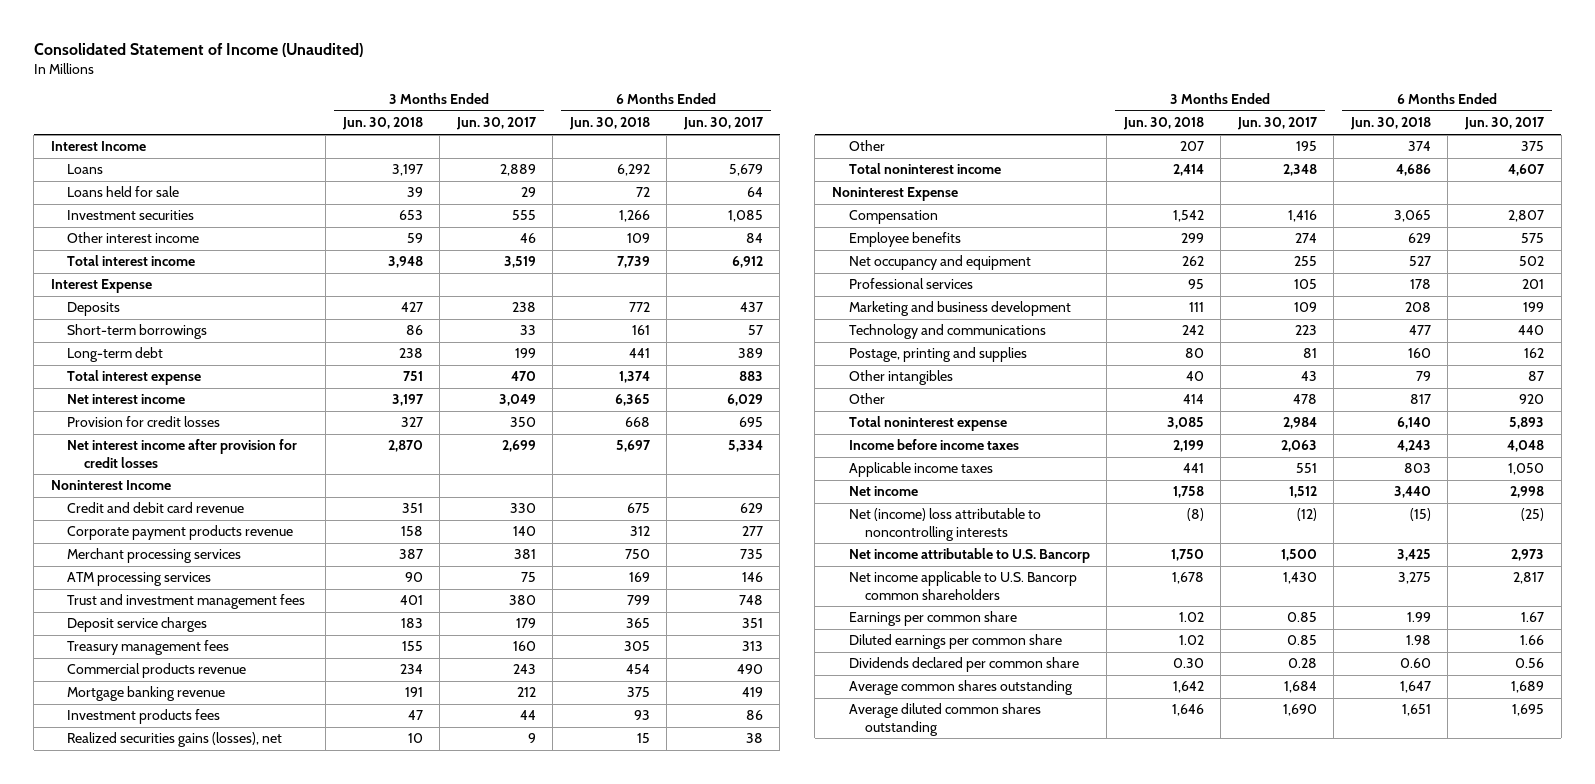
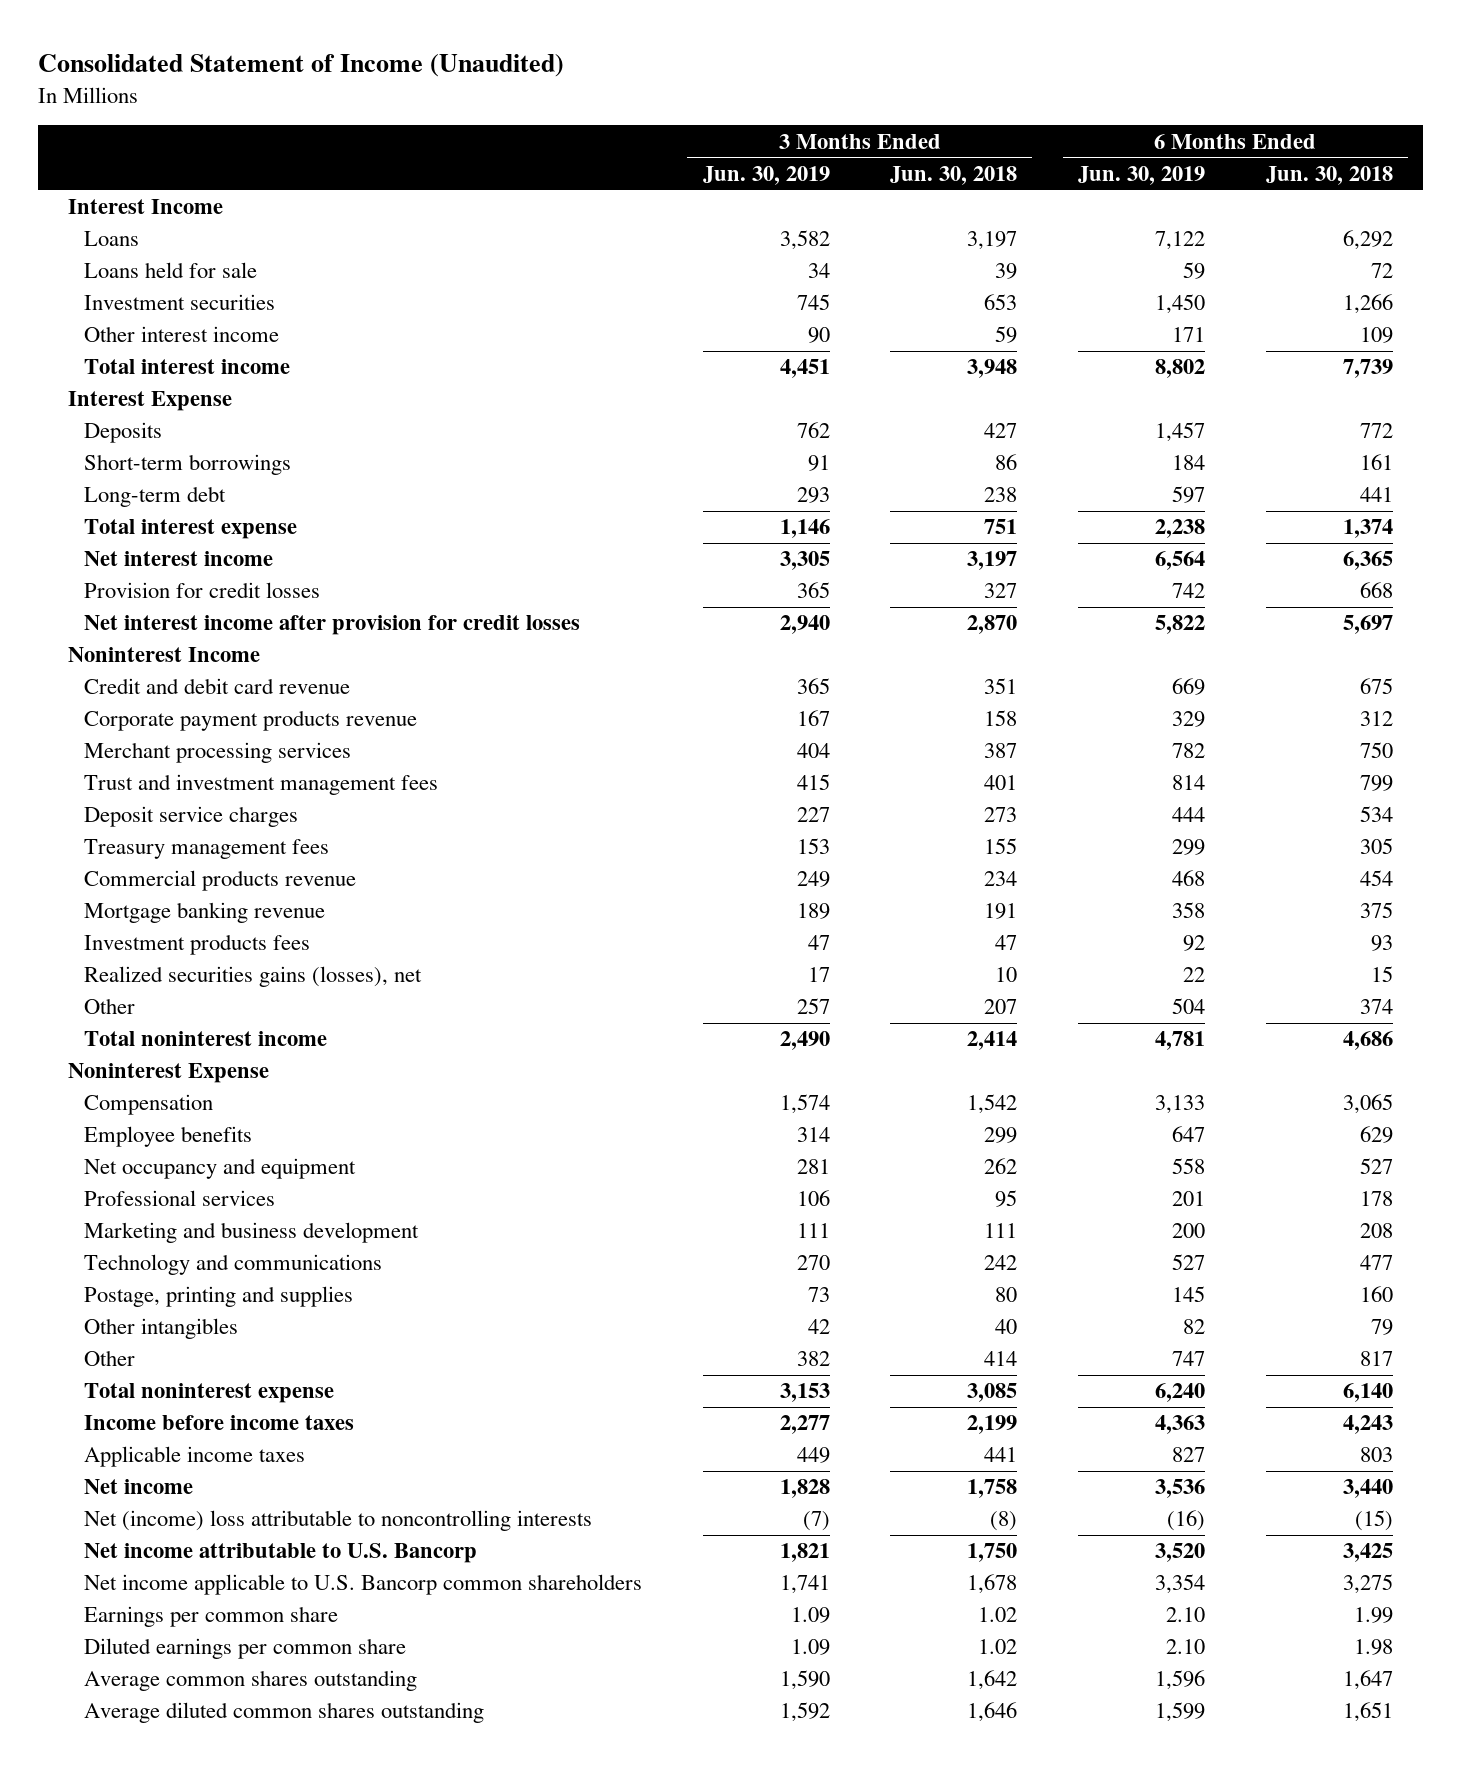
- | 3 Months Ended Jun. 30, 2018 | 3 Months Ended Jun. 30, 2017 | 6 Months Ended Jun. 30, 2018 | 6 Months Ended Jun. 30, 2017
+ | 3 Months Ended Jun. 30, 2019 | 3 Months Ended Jun. 30, 2018 | 6 Months Ended Jun. 30, 2019 | 6 Months Ended Jun. 30, 2018
- ATM processing services | 90 | 75 | 169 | 146
- Deposit service charges | 183 | 179 | 365 | 351
+ Deposit service charges | 227 | 273 | 444 | 534
- Dividends declared per common share | 0.30 | 0.28 | 0.60 | 0.56

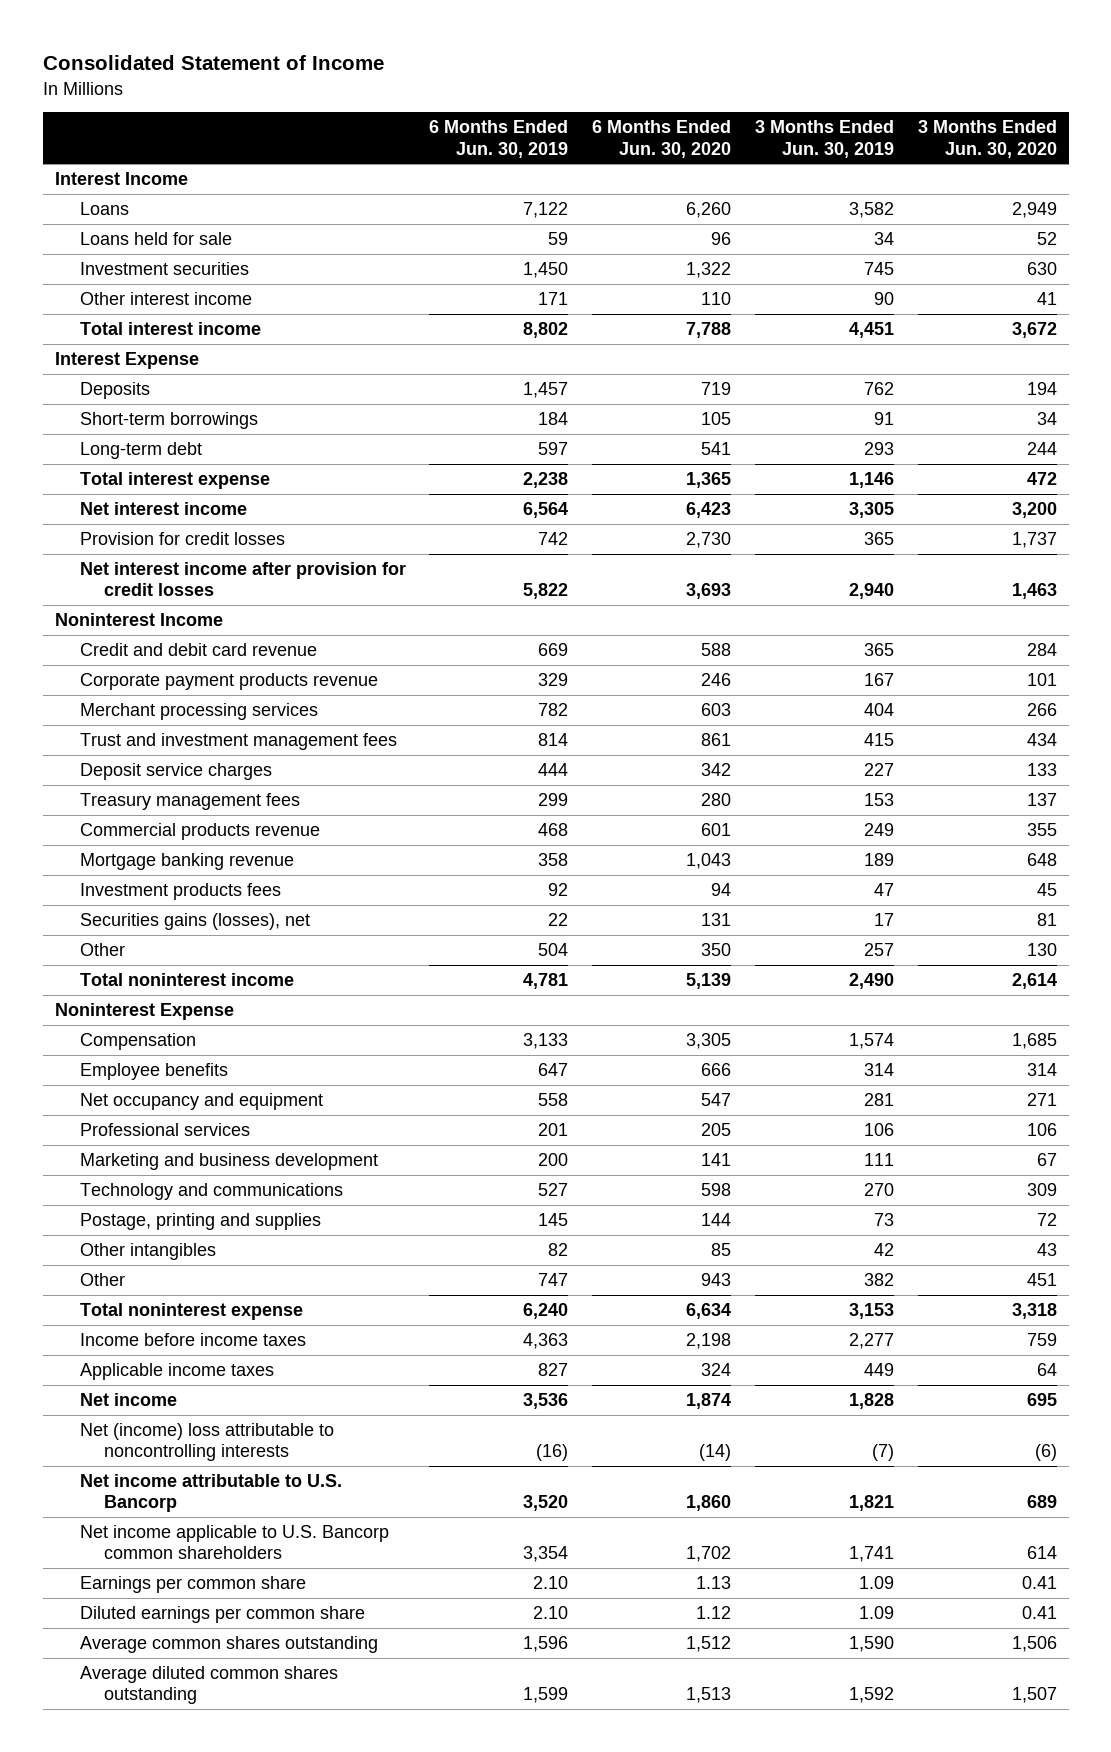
- Consolidated Statement of Income (Unaudited)
+ Consolidated Statement of Income
- | 3 Months Ended Jun. 30, 2019 | 3 Months Ended Jun. 30, 2018 | 6 Months Ended Jun. 30, 2019 | 6 Months Ended Jun. 30, 2018
+ | 6 Months Ended Jun. 30, 2019 | 6 Months Ended Jun. 30, 2020 | 3 Months Ended Jun. 30, 2019 | 3 Months Ended Jun. 30, 2020
- Realized securities gains (losses), net | 17 | 10 | 22 | 15
+ Securities gains (losses), net | 22 | 131 | 17 | 81

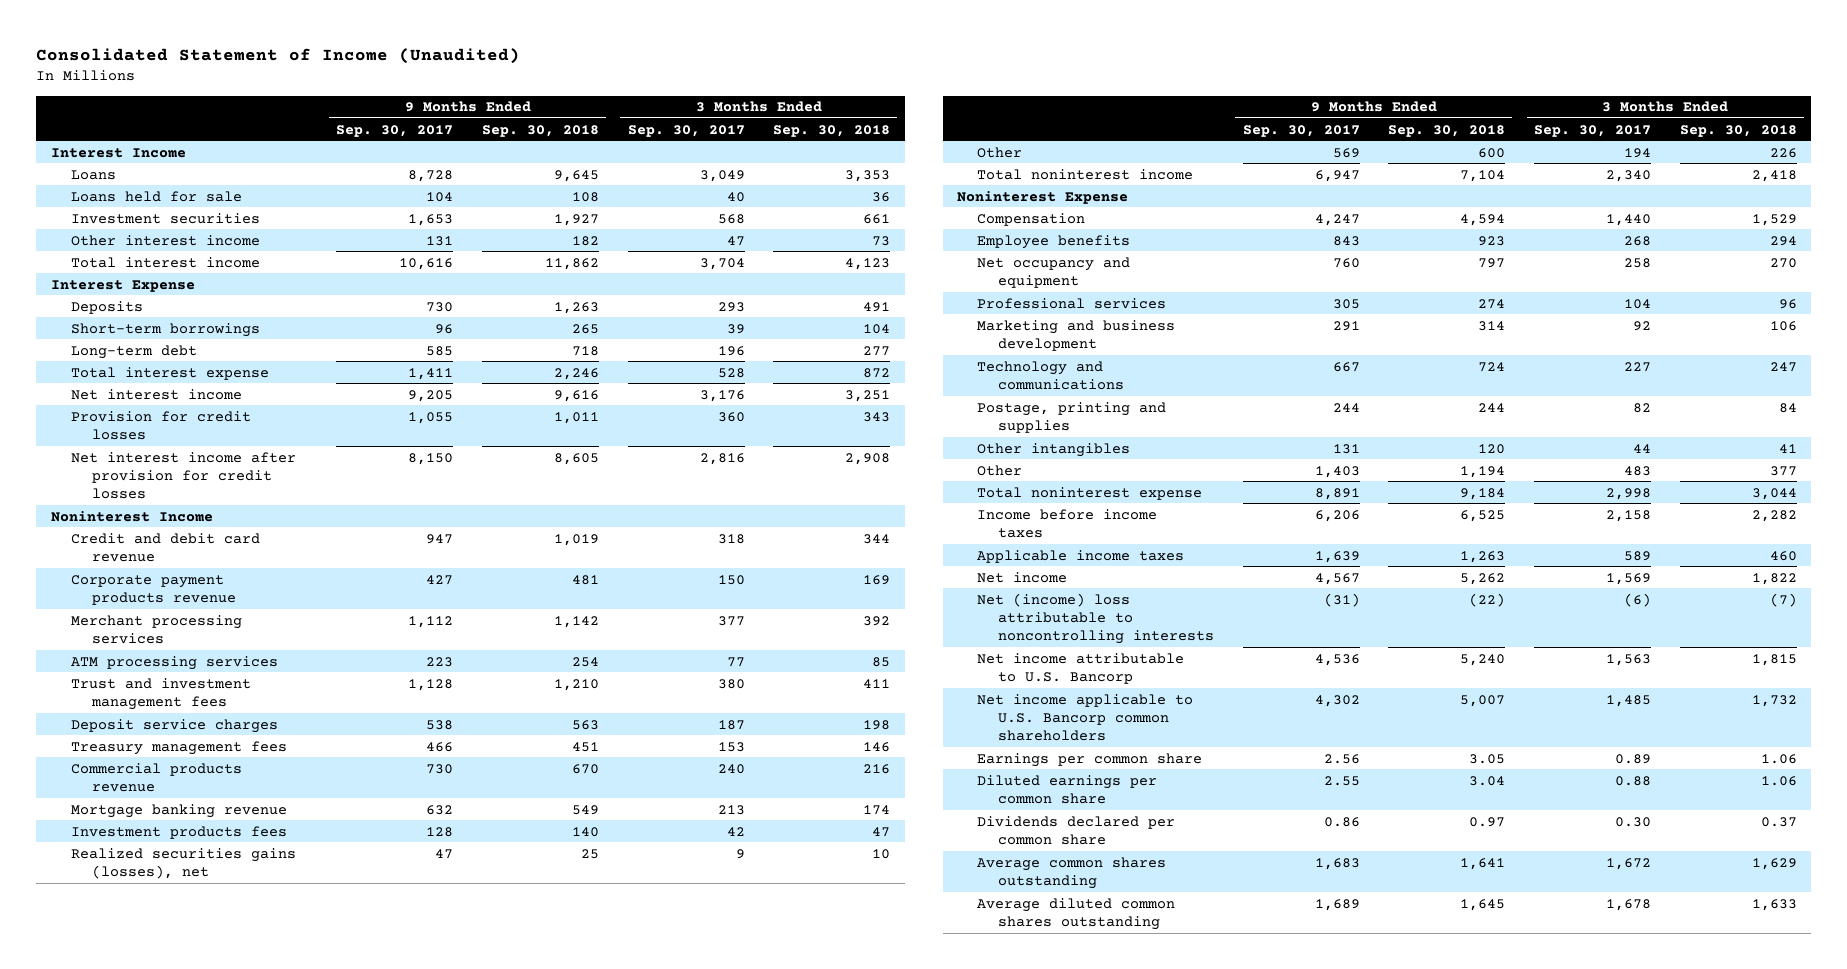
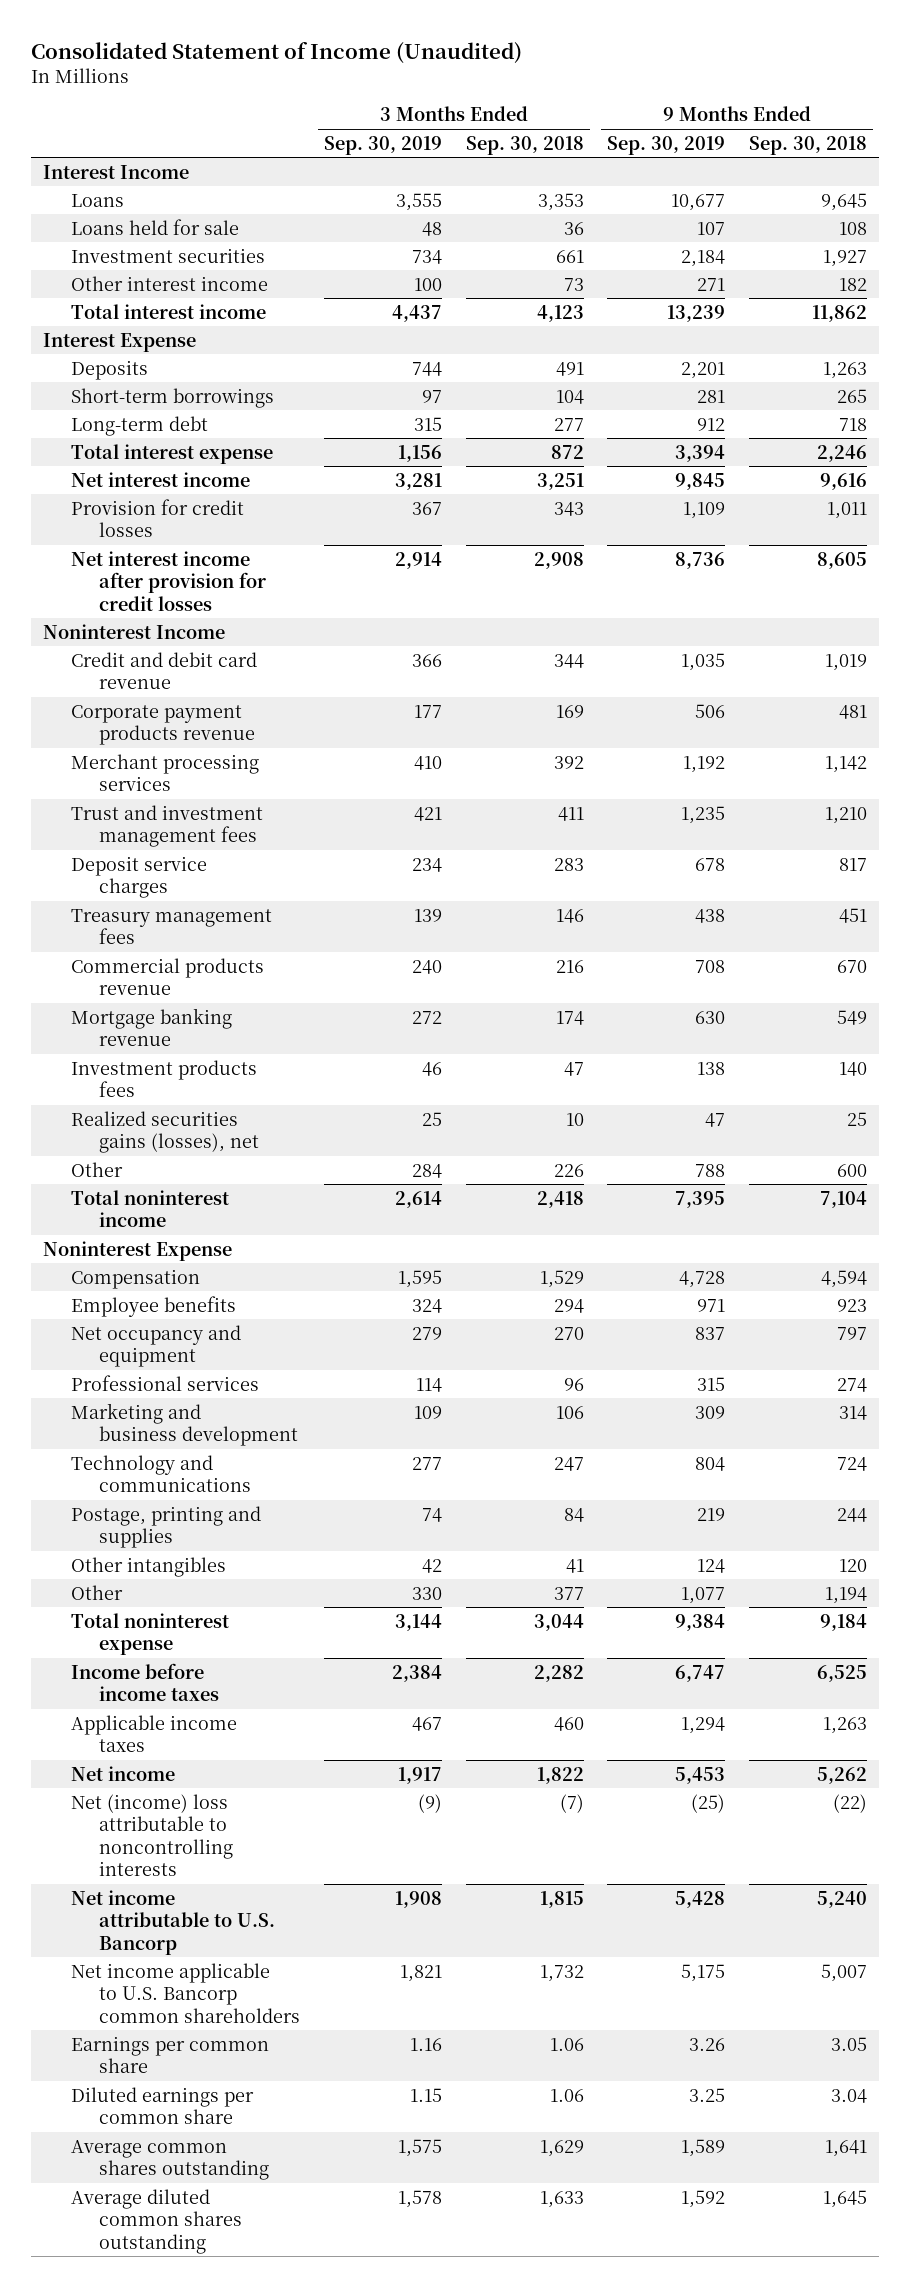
- | 9 Months Ended Sep. 30, 2017 | 9 Months Ended Sep. 30, 2018 | 3 Months Ended Sep. 30, 2017 | 3 Months Ended Sep. 30, 2018
+ | 3 Months Ended Sep. 30, 2019 | 3 Months Ended Sep. 30, 2018 | 9 Months Ended Sep. 30, 2019 | 9 Months Ended Sep. 30, 2018
- ATM processing services | 223 | 254 | 77 | 85
- Deposit service charges | 538 | 563 | 187 | 198
+ Deposit service charges | 234 | 283 | 678 | 817
- Dividends declared per common share | 0.86 | 0.97 | 0.30 | 0.37

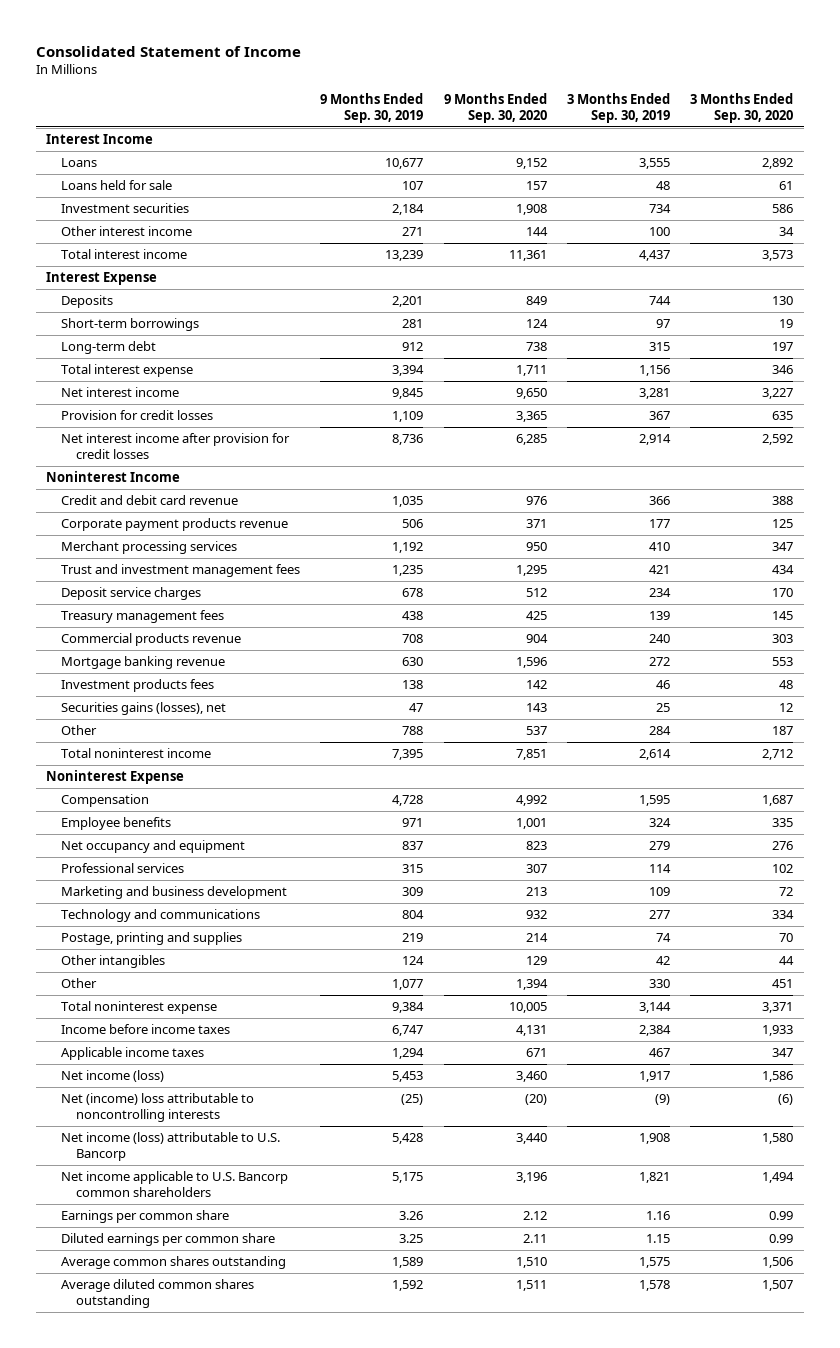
- Consolidated Statement of Income (Unaudited)
+ Consolidated Statement of Income
- | 3 Months Ended Sep. 30, 2019 | 3 Months Ended Sep. 30, 2018 | 9 Months Ended Sep. 30, 2019 | 9 Months Ended Sep. 30, 2018
+ | 9 Months Ended Sep. 30, 2019 | 9 Months Ended Sep. 30, 2020 | 3 Months Ended Sep. 30, 2019 | 3 Months Ended Sep. 30, 2020
- Realized securities gains (losses), net | 25 | 10 | 47 | 25
+ Securities gains (losses), net | 47 | 143 | 25 | 12
- Net income | 1,917 | 1,822 | 5,453 | 5,262
+ Net income (loss) | 5,453 | 3,460 | 1,917 | 1,586
- Net income attributable to U.S. Bancorp | 1,908 | 1,815 | 5,428 | 5,240
+ Net income (loss) attributable to U.S. Bancorp | 5,428 | 3,440 | 1,908 | 1,580

